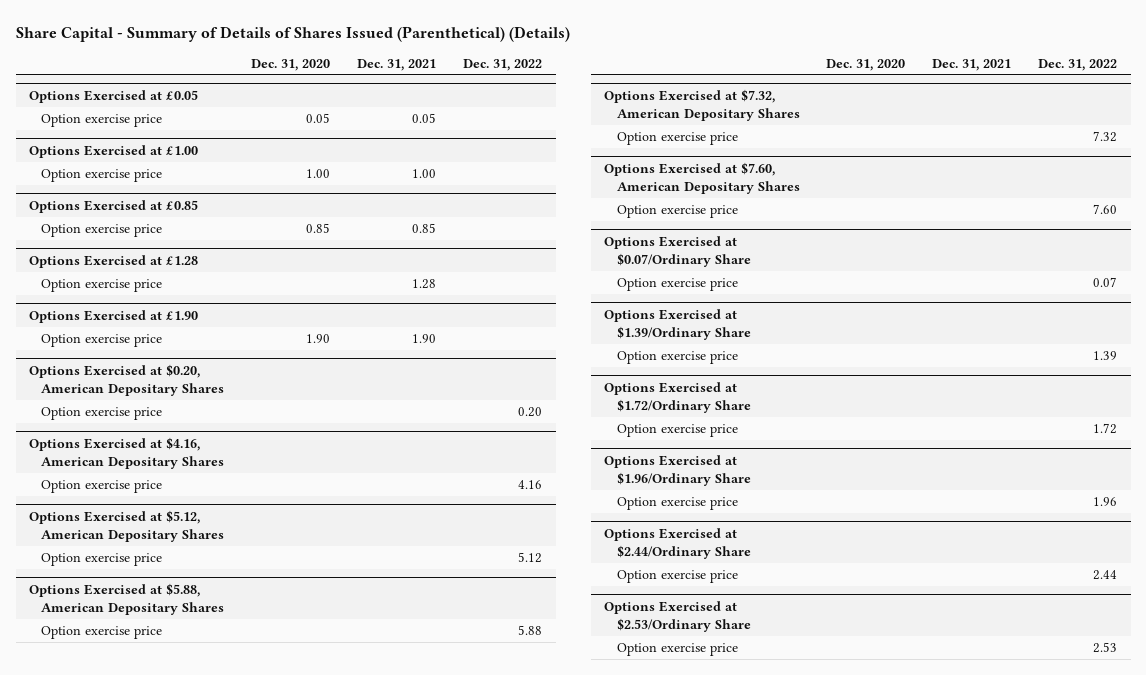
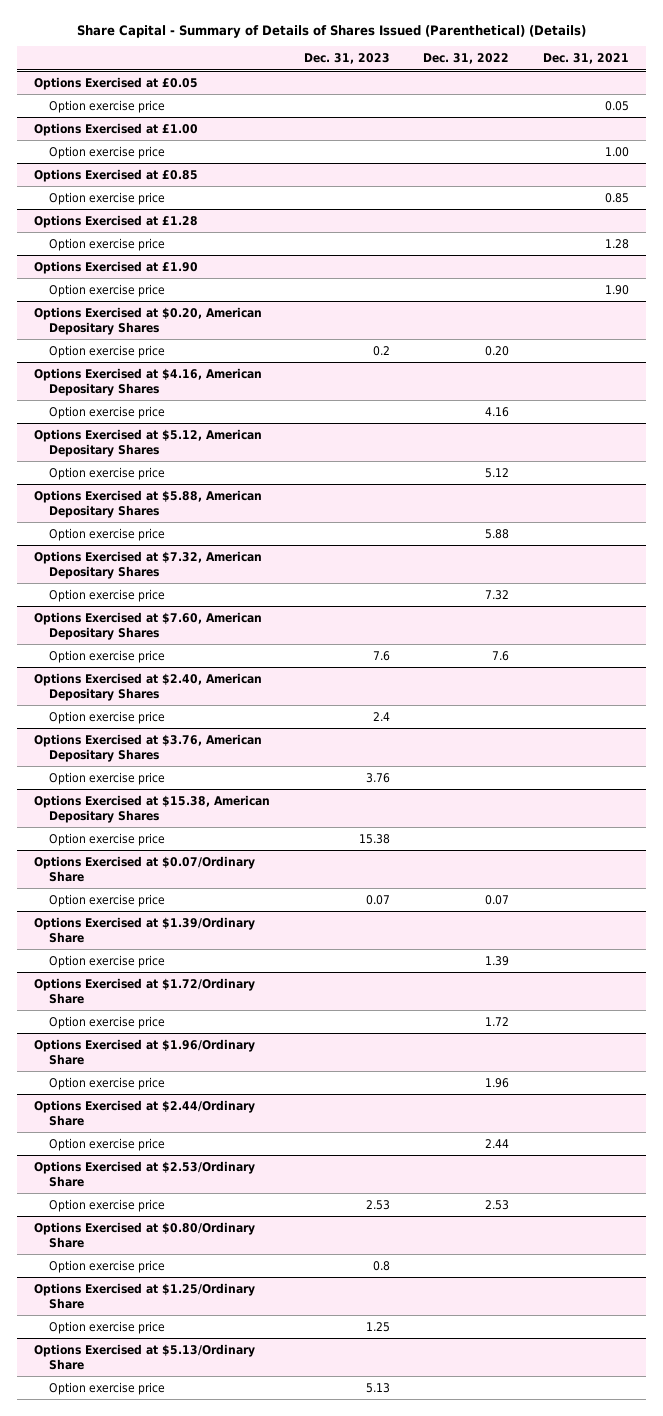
- | Dec. 31, 2020 | Dec. 31, 2021 | Dec. 31, 2022
+ | Dec. 31, 2023 | Dec. 31, 2022 | Dec. 31, 2021
@ Options Exercised at $7.60, American Depositary Shares
- Option exercise price | | | 7.60
+ Option exercise price | 7.6 | 7.6 |
+ Options Exercised at $2.40, American Depositary Shares
+ Option exercise price | 2.4 | |
+ Options Exercised at $3.76, American Depositary Shares
+ Option exercise price | 3.76 | |
+ Options Exercised at $15.38, American Depositary Shares
+ Option exercise price | 15.38 | |
+ Options Exercised at $0.80/Ordinary Share
+ Option exercise price | 0.8 | |
+ Options Exercised at $1.25/Ordinary Share
+ Option exercise price | 1.25 | |
+ Options Exercised at $5.13/Ordinary Share
+ Option exercise price | 5.13 | |

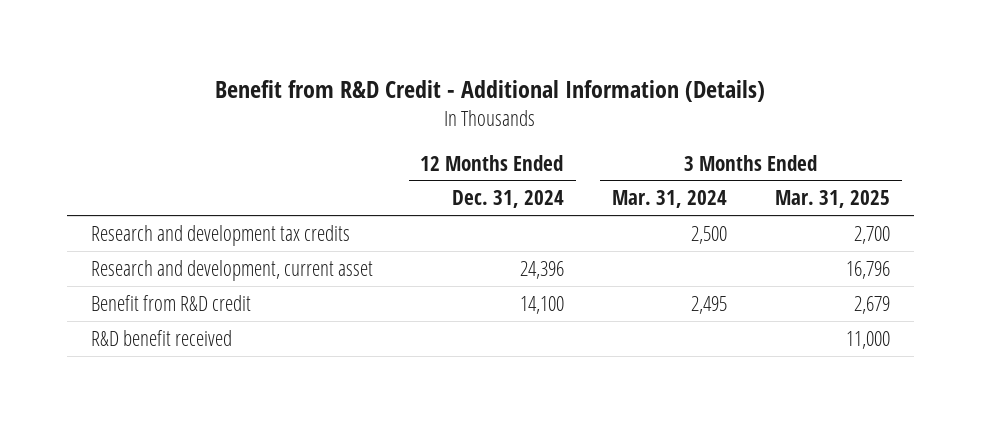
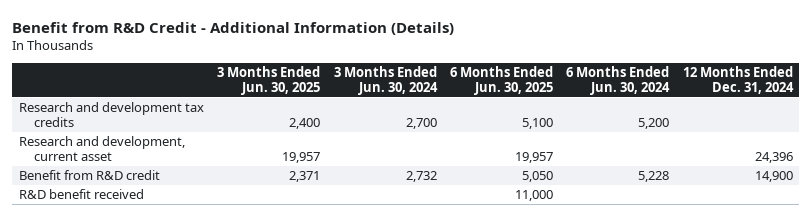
- | 12 Months Ended Dec. 31, 2024 | 3 Months Ended Mar. 31, 2024 | 3 Months Ended Mar. 31, 2025
+ | 3 Months Ended Jun. 30, 2025 | 3 Months Ended Jun. 30, 2024 | 6 Months Ended Jun. 30, 2025 | 6 Months Ended Jun. 30, 2024 | 12 Months Ended Dec. 31, 2024
- Benefit from R&D credit | 14,100 | 2,495 | 2,679
+ Benefit from R&D credit | 2,371 | 2,732 | 5,050 | 5,228 | 14,900

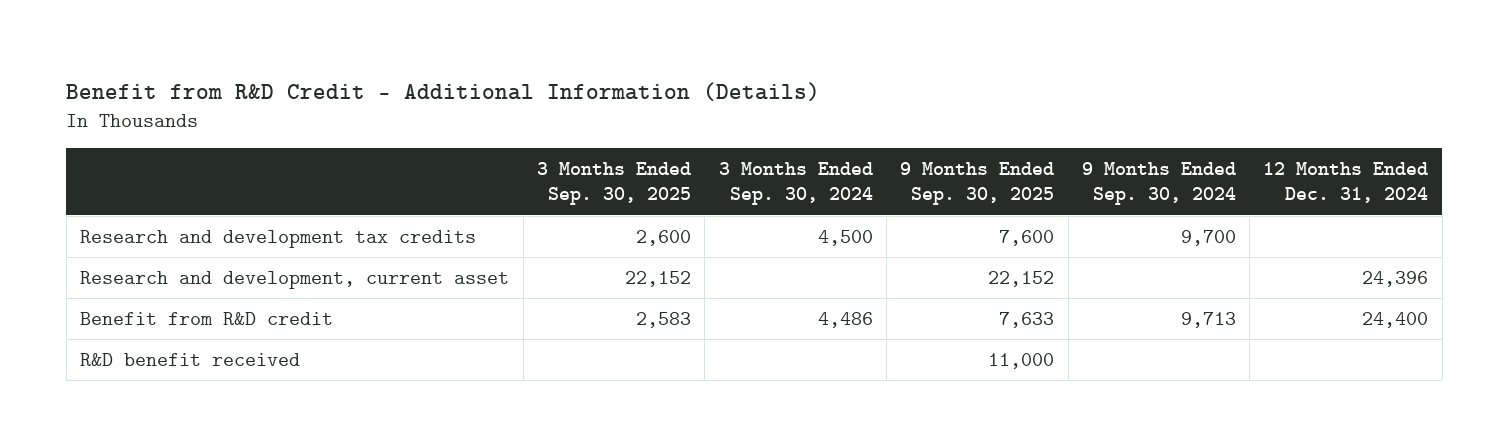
- | 3 Months Ended Jun. 30, 2025 | 3 Months Ended Jun. 30, 2024 | 6 Months Ended Jun. 30, 2025 | 6 Months Ended Jun. 30, 2024 | 12 Months Ended Dec. 31, 2024
+ | 3 Months Ended Sep. 30, 2025 | 3 Months Ended Sep. 30, 2024 | 9 Months Ended Sep. 30, 2025 | 9 Months Ended Sep. 30, 2024 | 12 Months Ended Dec. 31, 2024
- Benefit from R&D credit | 2,371 | 2,732 | 5,050 | 5,228 | 14,900
+ Benefit from R&D credit | 2,583 | 4,486 | 7,633 | 9,713 | 24,400

